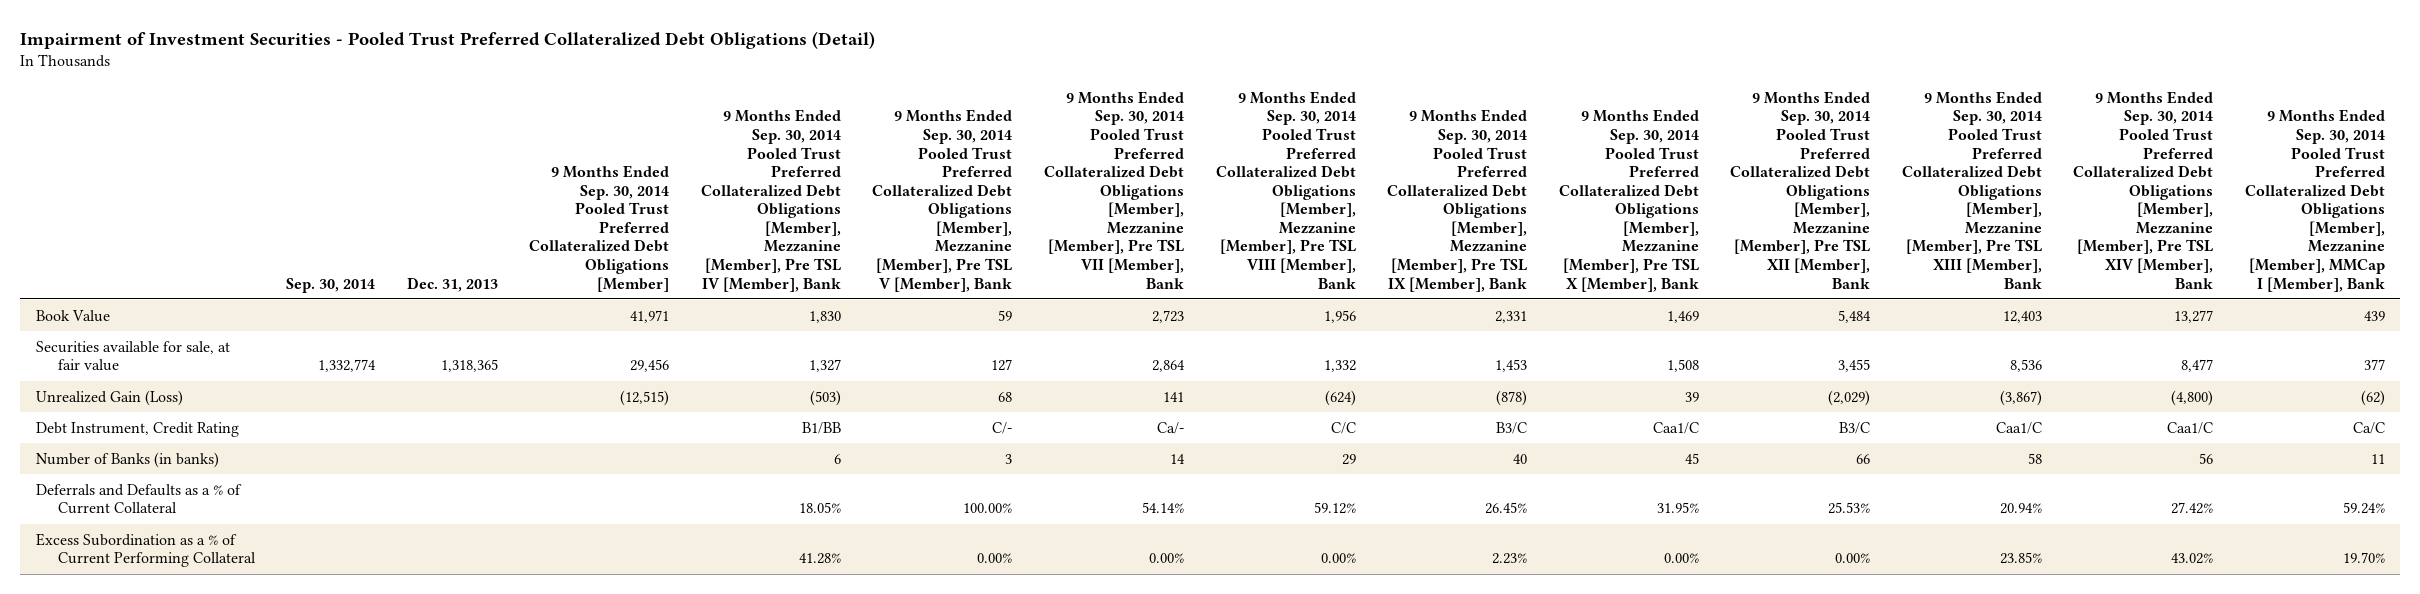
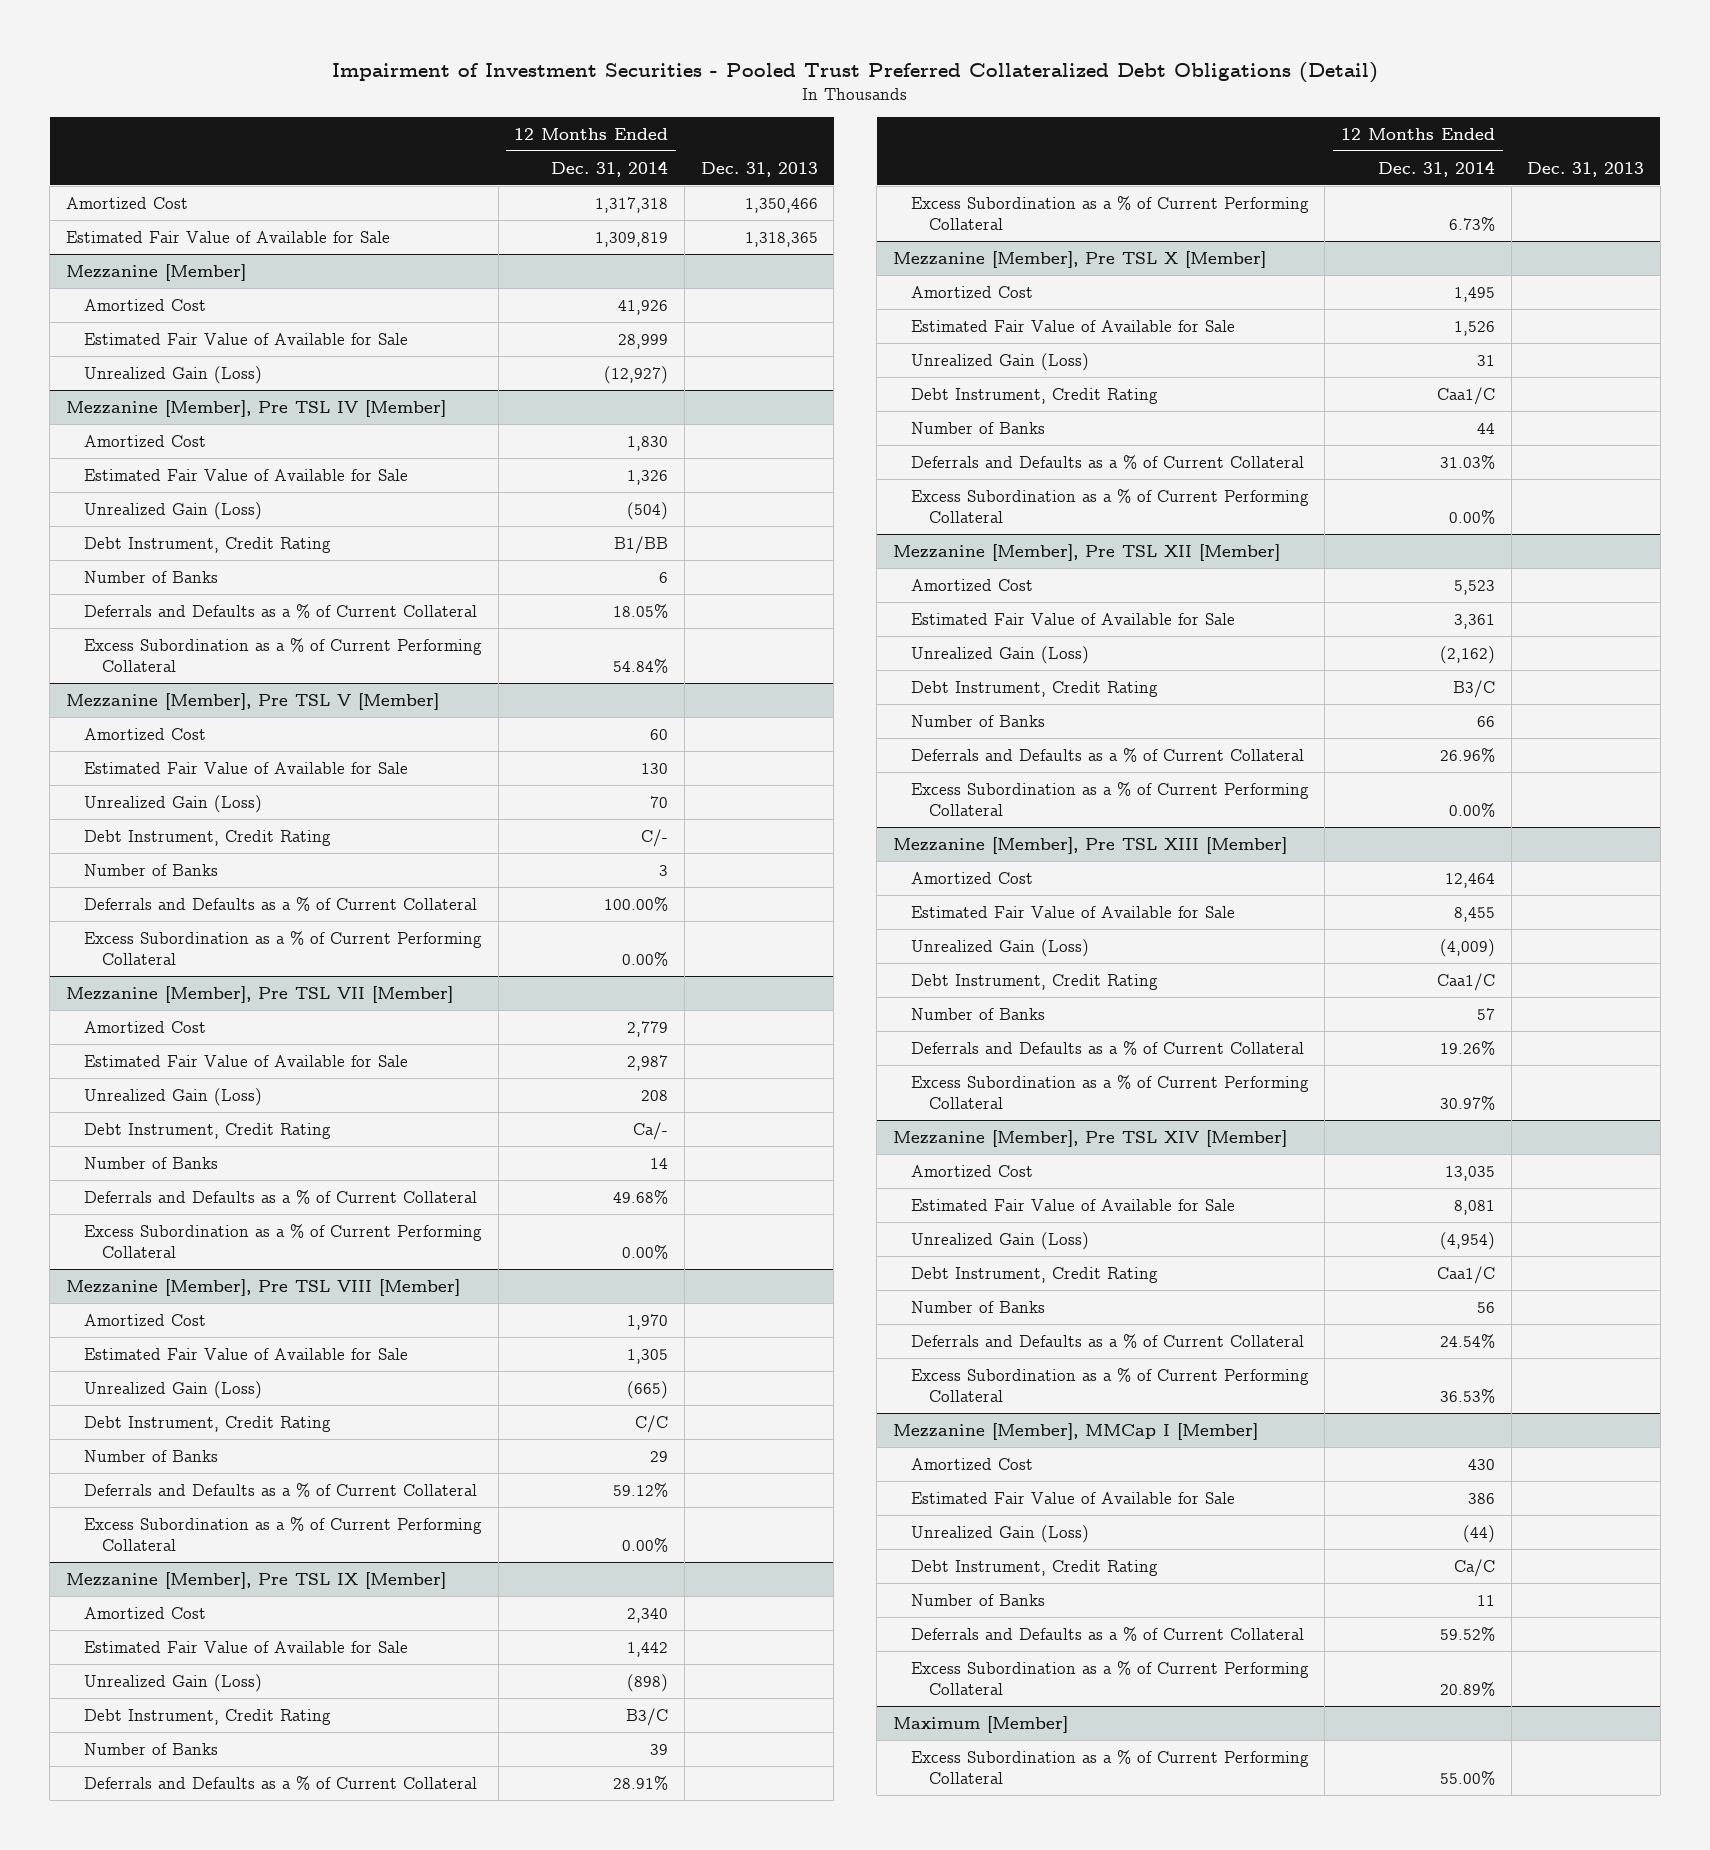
- | Sep. 30, 2014 | Dec. 31, 2013 | 9 Months Ended Sep. 30, 2014 Pooled Trust Preferred Collateralized Debt Obligations [Member] | 9 Months Ended Sep. 30, 2014 Pooled Trust Preferred Collateralized Debt Obligations [Member], Mezzanine [Member], Pre TSL IV [Member], Bank | 9 Months Ended Sep. 30, 2014 Pooled Trust Preferred Collateralized Debt Obligations [Member], Mezzanine [Member], Pre TSL V [Member], Bank | 9 Months Ended Sep. 30, 2014 Pooled Trust Preferred Collateralized Debt Obligations [Member], Mezzanine [Member], Pre TSL VII [Member], Bank | 9 Months Ended Sep. 30, 2014 Pooled Trust Preferred Collateralized Debt Obligations [Member], Mezzanine [Member], Pre TSL VIII [Member], Bank | 9 Months Ended Sep. 30, 2014 Pooled Trust Preferred Collateralized Debt Obligations [Member], Mezzanine [Member], Pre TSL IX [Member], Bank | 9 Months Ended Sep. 30, 2014 Pooled Trust Preferred Collateralized Debt Obligations [Member], Mezzanine [Member], Pre TSL X [Member], Bank | 9 Months Ended Sep. 30, 2014 Pooled Trust Preferred Collateralized Debt Obligations [Member], Mezzanine [Member], Pre TSL XII [Member], Bank | 9 Months Ended Sep. 30, 2014 Pooled Trust Preferred Collateralized Debt Obligations [Member], Mezzanine [Member], Pre TSL XIII [Member], Bank | 9 Months Ended Sep. 30, 2014 Pooled Trust Preferred Collateralized Debt Obligations [Member], Mezzanine [Member], Pre TSL XIV [Member], Bank | 9 Months Ended Sep. 30, 2014 Pooled Trust Preferred Collateralized Debt Obligations [Member], Mezzanine [Member], MMCap I [Member], Bank
+ | 12 Months Ended Dec. 31, 2014 | Dec. 31, 2013
- Book Value | | | 41,971 | 1,830 | 59 | 2,723 | 1,956 | 2,331 | 1,469 | 5,484 | 12,403 | 13,277 | 439
- Securities available for sale, at fair value | 1,332,774 | 1,318,365 | 29,456 | 1,327 | 127 | 2,864 | 1,332 | 1,453 | 1,508 | 3,455 | 8,536 | 8,477 | 377
- Unrealized Gain (Loss) | | | (12,515) | (503) | 68 | 141 | (624) | (878) | 39 | (2,029) | (3,867) | (4,800) | (62)
- Debt Instrument, Credit Rating | | | | B1/BB | C/- | Ca/- | C/C | B3/C | Caa1/C | B3/C | Caa1/C | Caa1/C | Ca/C
- Number of Banks (in banks) | | | | 6 | 3 | 14 | 29 | 40 | 45 | 66 | 58 | 56 | 11
- Deferrals and Defaults as a % of Current Collateral | | | | 18.05% | 100.00% | 54.14% | 59.12% | 26.45% | 31.95% | 25.53% | 20.94% | 27.42% | 59.24%
- Excess Subordination as a % of Current Performing Collateral | | | | 41.28% | 0.00% | 0.00% | 0.00% | 2.23% | 0.00% | 0.00% | 23.85% | 43.02% | 19.70%
+ Amortized Cost | 1,317,318 | 1,350,466
+ Estimated Fair Value of Available for Sale | 1,309,819 | 1,318,365
+ Mezzanine [Member]
+ Amortized Cost | 41,926 |
+ Estimated Fair Value of Available for Sale | 28,999 |
+ Unrealized Gain (Loss) | (12,927) |
+ Mezzanine [Member], Pre TSL IV [Member]
+ Amortized Cost | 1,830 |
+ Estimated Fair Value of Available for Sale | 1,326 |
+ Unrealized Gain (Loss) | (504) |
+ Debt Instrument, Credit Rating | B1/BB |
+ Number of Banks | 6 |
+ Deferrals and Defaults as a % of Current Collateral | 18.05% |
+ Excess Subordination as a % of Current Performing Collateral | 54.84% |
+ Mezzanine [Member], Pre TSL V [Member]
+ Amortized Cost | 60 |
+ Estimated Fair Value of Available for Sale | 130 |
+ Unrealized Gain (Loss) | 70 |
+ Debt Instrument, Credit Rating | C/- |
+ Number of Banks | 3 |
+ Deferrals and Defaults as a % of Current Collateral | 100.00% |
+ Excess Subordination as a % of Current Performing Collateral | 0.00% |
+ Mezzanine [Member], Pre TSL VII [Member]
+ Amortized Cost | 2,779 |
+ Estimated Fair Value of Available for Sale | 2,987 |
+ Unrealized Gain (Loss) | 208 |
+ Debt Instrument, Credit Rating | Ca/- |
+ Number of Banks | 14 |
+ Deferrals and Defaults as a % of Current Collateral | 49.68% |
+ Excess Subordination as a % of Current Performing Collateral | 0.00% |
+ Mezzanine [Member], Pre TSL VIII [Member]
+ Amortized Cost | 1,970 |
+ Estimated Fair Value of Available for Sale | 1,305 |
+ Unrealized Gain (Loss) | (665) |
+ Debt Instrument, Credit Rating | C/C |
+ Number of Banks | 29 |
+ Deferrals and Defaults as a % of Current Collateral | 59.12% |
+ Excess Subordination as a % of Current Performing Collateral | 0.00% |
+ Mezzanine [Member], Pre TSL IX [Member]
+ Amortized Cost | 2,340 |
+ Estimated Fair Value of Available for Sale | 1,442 |
+ Unrealized Gain (Loss) | (898) |
+ Debt Instrument, Credit Rating | B3/C |
+ Number of Banks | 39 |
+ Deferrals and Defaults as a % of Current Collateral | 28.91% |
+ Excess Subordination as a % of Current Performing Collateral | 6.73% |
+ Mezzanine [Member], Pre TSL X [Member]
+ Amortized Cost | 1,495 |
+ Estimated Fair Value of Available for Sale | 1,526 |
+ Unrealized Gain (Loss) | 31 |
+ Debt Instrument, Credit Rating | Caa1/C |
+ Number of Banks | 44 |
+ Deferrals and Defaults as a % of Current Collateral | 31.03% |
+ Excess Subordination as a % of Current Performing Collateral | 0.00% |
+ Mezzanine [Member], Pre TSL XII [Member]
+ Amortized Cost | 5,523 |
+ Estimated Fair Value of Available for Sale | 3,361 |
+ Unrealized Gain (Loss) | (2,162) |
+ Debt Instrument, Credit Rating | B3/C |
+ Number of Banks | 66 |
+ Deferrals and Defaults as a % of Current Collateral | 26.96% |
+ Excess Subordination as a % of Current Performing Collateral | 0.00% |
+ Mezzanine [Member], Pre TSL XIII [Member]
+ Amortized Cost | 12,464 |
+ Estimated Fair Value of Available for Sale | 8,455 |
+ Unrealized Gain (Loss) | (4,009) |
+ Debt Instrument, Credit Rating | Caa1/C |
+ Number of Banks | 57 |
+ Deferrals and Defaults as a % of Current Collateral | 19.26% |
+ Excess Subordination as a % of Current Performing Collateral | 30.97% |
+ Mezzanine [Member], Pre TSL XIV [Member]
+ Amortized Cost | 13,035 |
+ Estimated Fair Value of Available for Sale | 8,081 |
+ Unrealized Gain (Loss) | (4,954) |
+ Debt Instrument, Credit Rating | Caa1/C |
+ Number of Banks | 56 |
+ Deferrals and Defaults as a % of Current Collateral | 24.54% |
+ Excess Subordination as a % of Current Performing Collateral | 36.53% |
+ Mezzanine [Member], MMCap I [Member]
+ Amortized Cost | 430 |
+ Estimated Fair Value of Available for Sale | 386 |
+ Unrealized Gain (Loss) | (44) |
+ Debt Instrument, Credit Rating | Ca/C |
+ Number of Banks | 11 |
+ Deferrals and Defaults as a % of Current Collateral | 59.52% |
+ Excess Subordination as a % of Current Performing Collateral | 20.89% |
+ Maximum [Member]
+ Excess Subordination as a % of Current Performing Collateral | 55.00% |

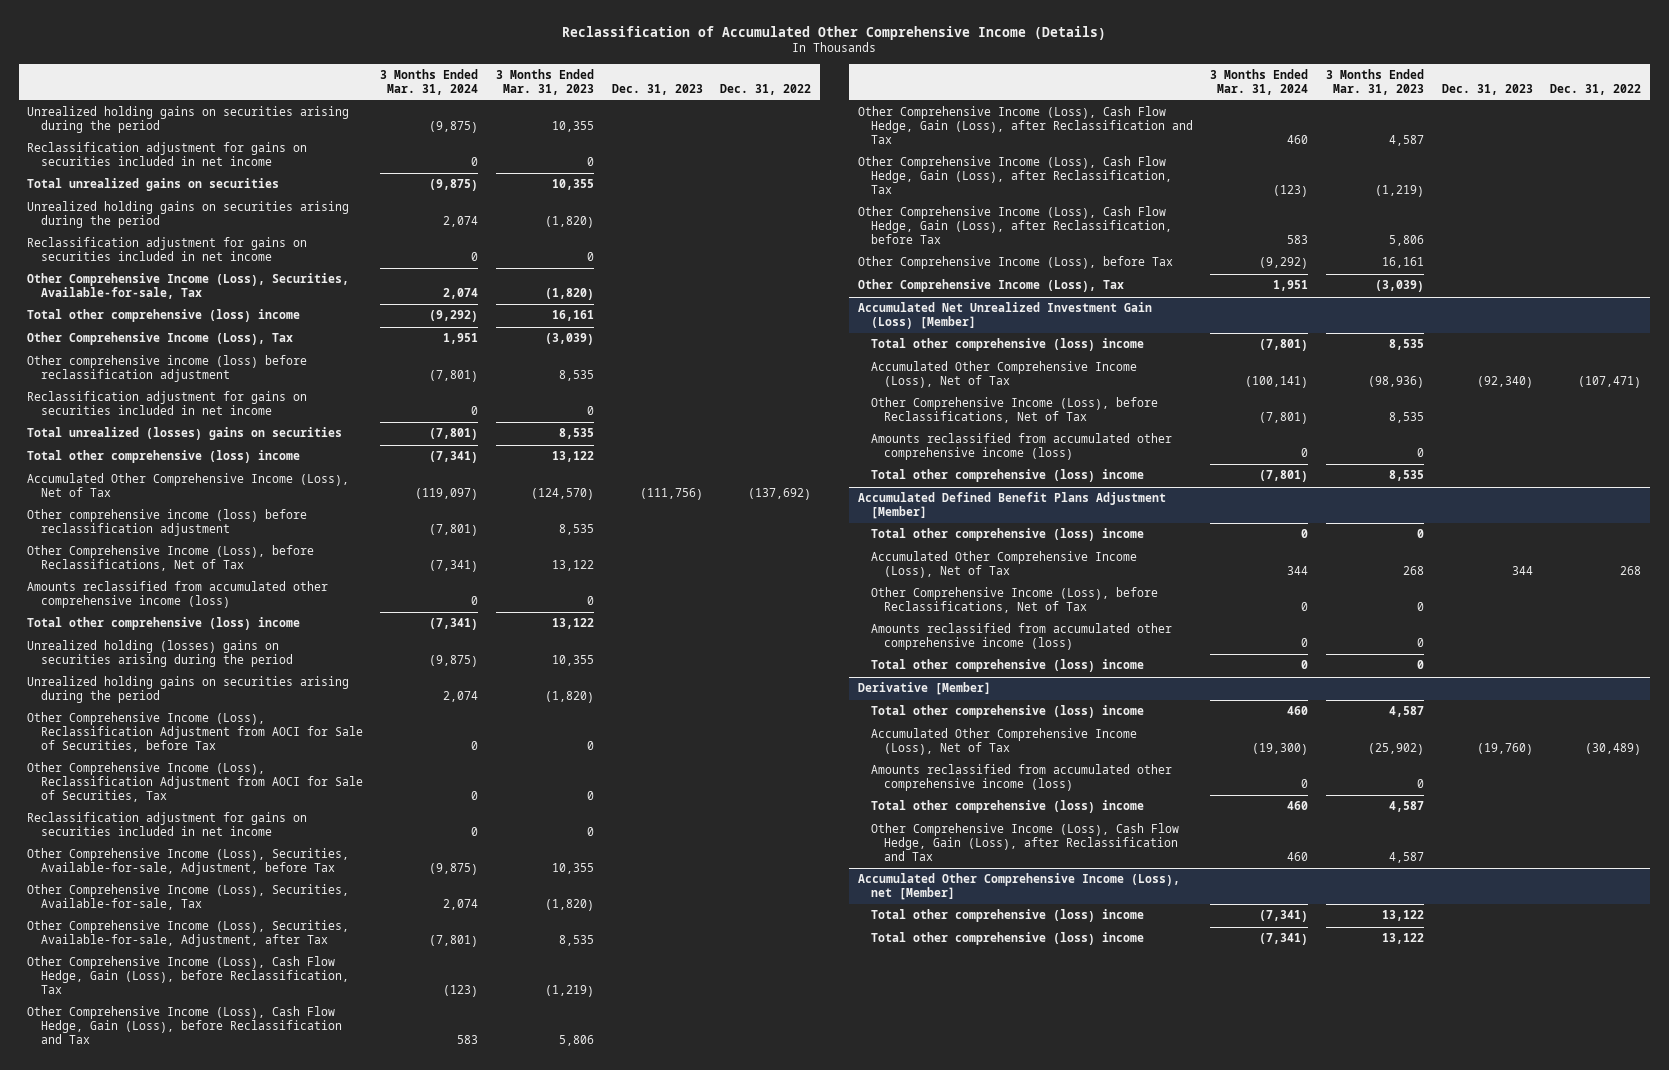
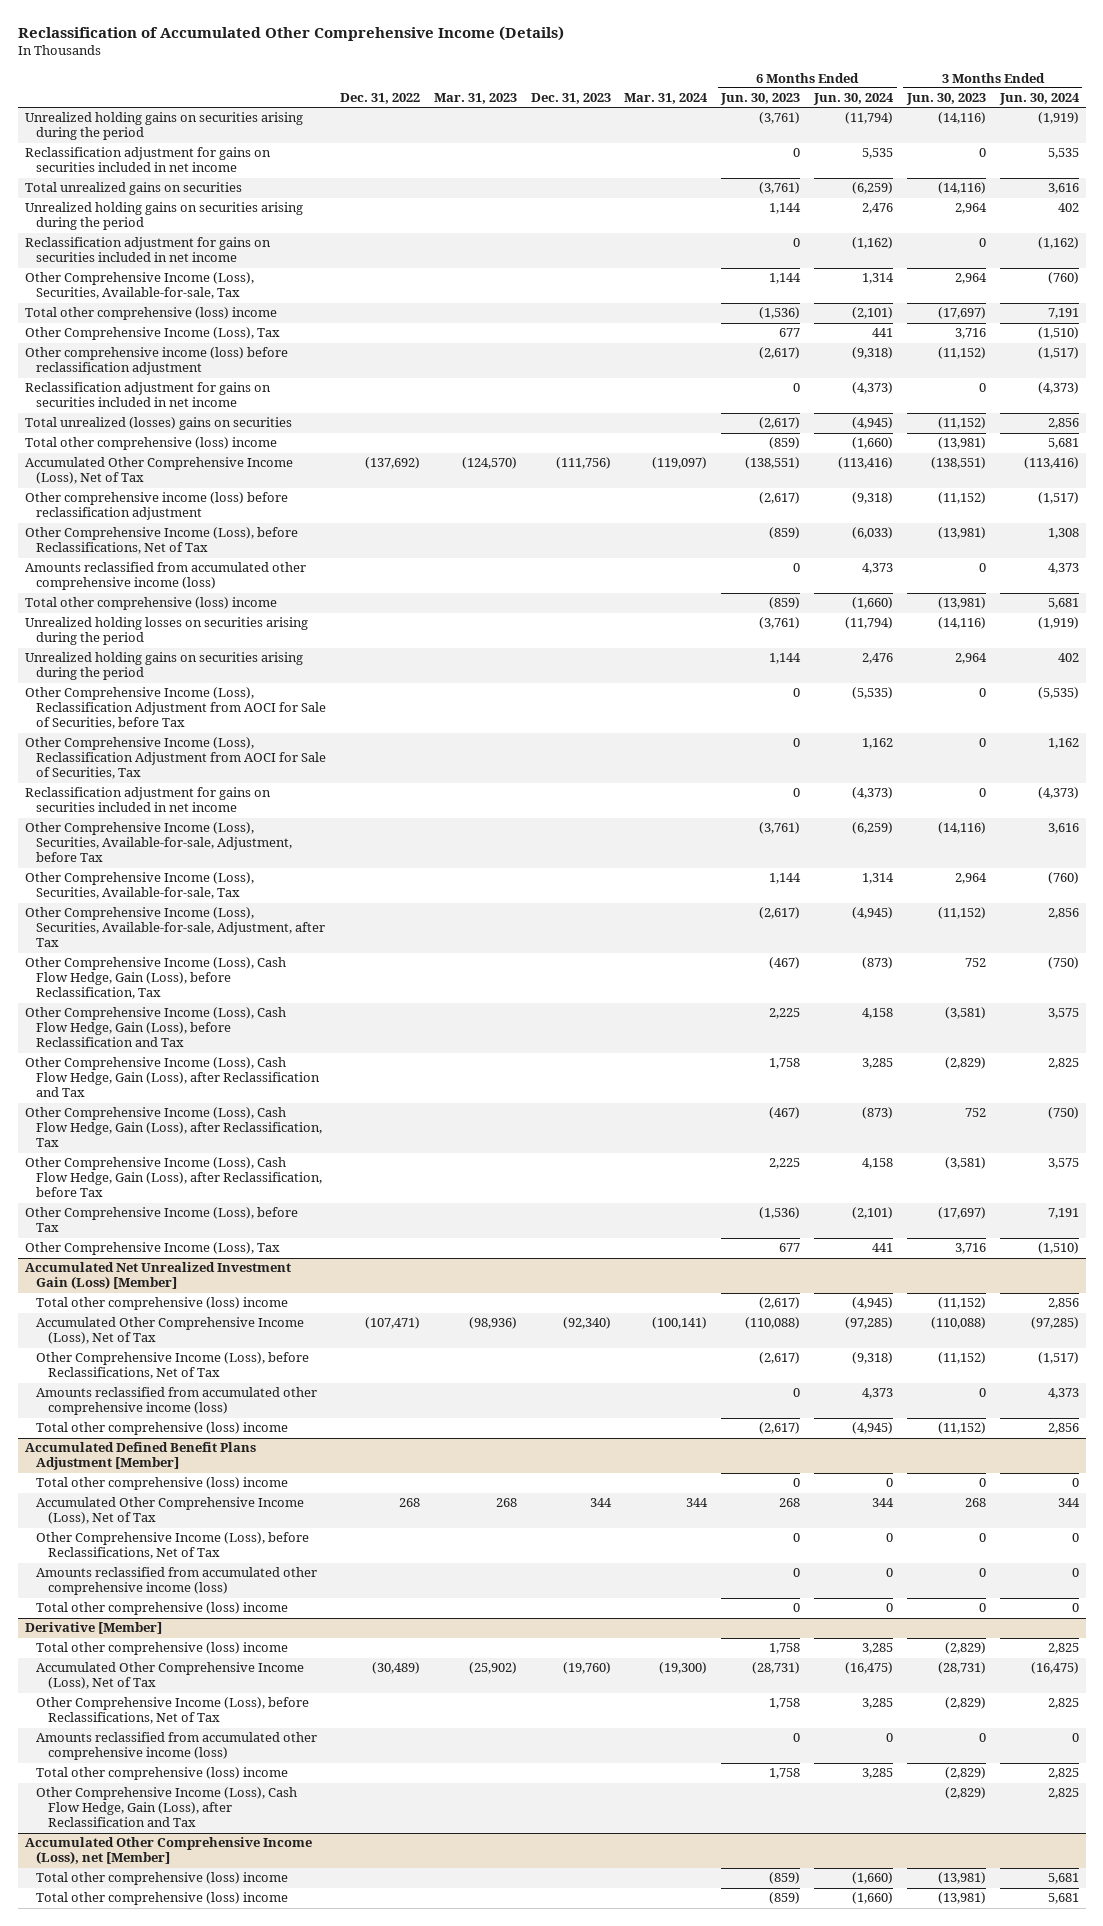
- | 3 Months Ended Mar. 31, 2024 | 3 Months Ended Mar. 31, 2023 | Dec. 31, 2023 | Dec. 31, 2022
+ | Dec. 31, 2022 | Mar. 31, 2023 | Dec. 31, 2023 | Mar. 31, 2024 | 6 Months Ended Jun. 30, 2023 | 6 Months Ended Jun. 30, 2024 | 3 Months Ended Jun. 30, 2023 | 3 Months Ended Jun. 30, 2024
- Unrealized holding (losses) gains on securities arising during the period | (9,875) | 10,355 | |
+ Unrealized holding losses on securities arising during the period | | | | | (3,761) | (11,794) | (14,116) | (1,919)
@ Derivative [Member]
+ Other Comprehensive Income (Loss), before Reclassifications, Net of Tax | | | | | 1,758 | 3,285 | (2,829) | 2,825

